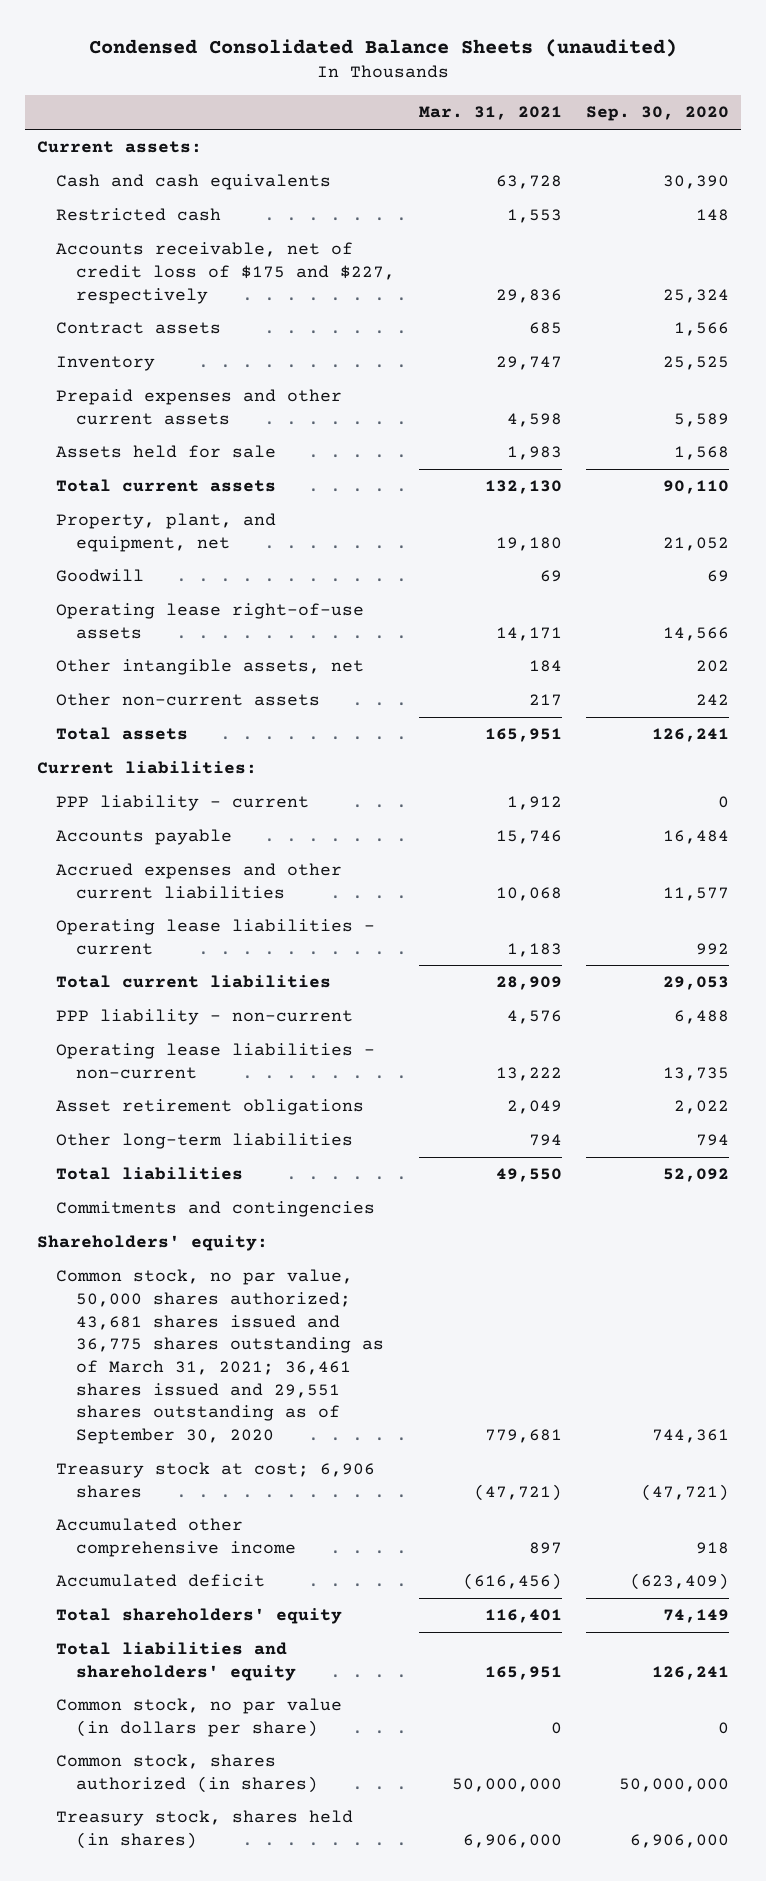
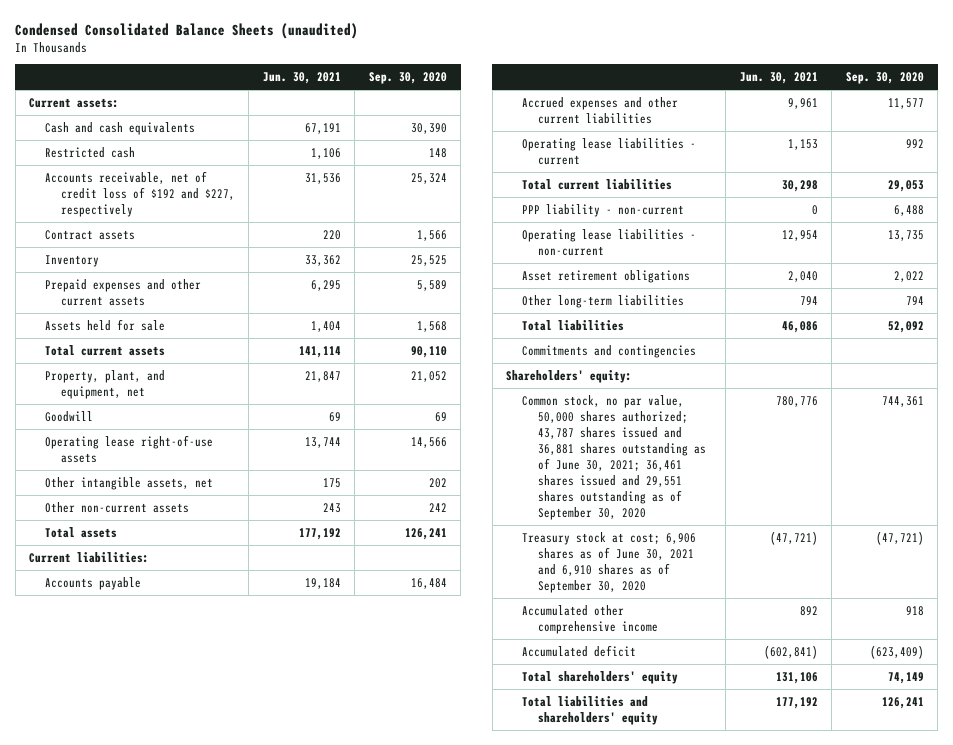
- | Mar. 31, 2021 | Sep. 30, 2020
+ | Jun. 30, 2021 | Sep. 30, 2020
- Accounts receivable, net of credit loss of $175 and $227, respectively | 29,836 | 25,324
+ Accounts receivable, net of credit loss of $192 and $227, respectively | 31,536 | 25,324
- PPP liability - current | 1,912 | 0
- Common stock, no par value, 50,000 shares authorized; 43,681 shares issued and 36,775 shares outstanding as of March 31, 2021; 36,461 shares issued and 29,551 shares outstanding as of September 30, 2020 | 779,681 | 744,361
- Treasury stock at cost; 6,906 shares | (47,721) | (47,721)
+ Common stock, no par value, 50,000 shares authorized; 43,787 shares issued and 36,881 shares outstanding as of June 30, 2021; 36,461 shares issued and 29,551 shares outstanding as of September 30, 2020 | 780,776 | 744,361
+ Treasury stock at cost; 6,906 shares as of June 30, 2021 and 6,910 shares as of September 30, 2020 | (47,721) | (47,721)
- Common stock, no par value (in dollars per share) | 0 | 0
- Common stock, shares authorized (in shares) | 50,000,000 | 50,000,000
- Treasury stock, shares held (in shares) | 6,906,000 | 6,906,000

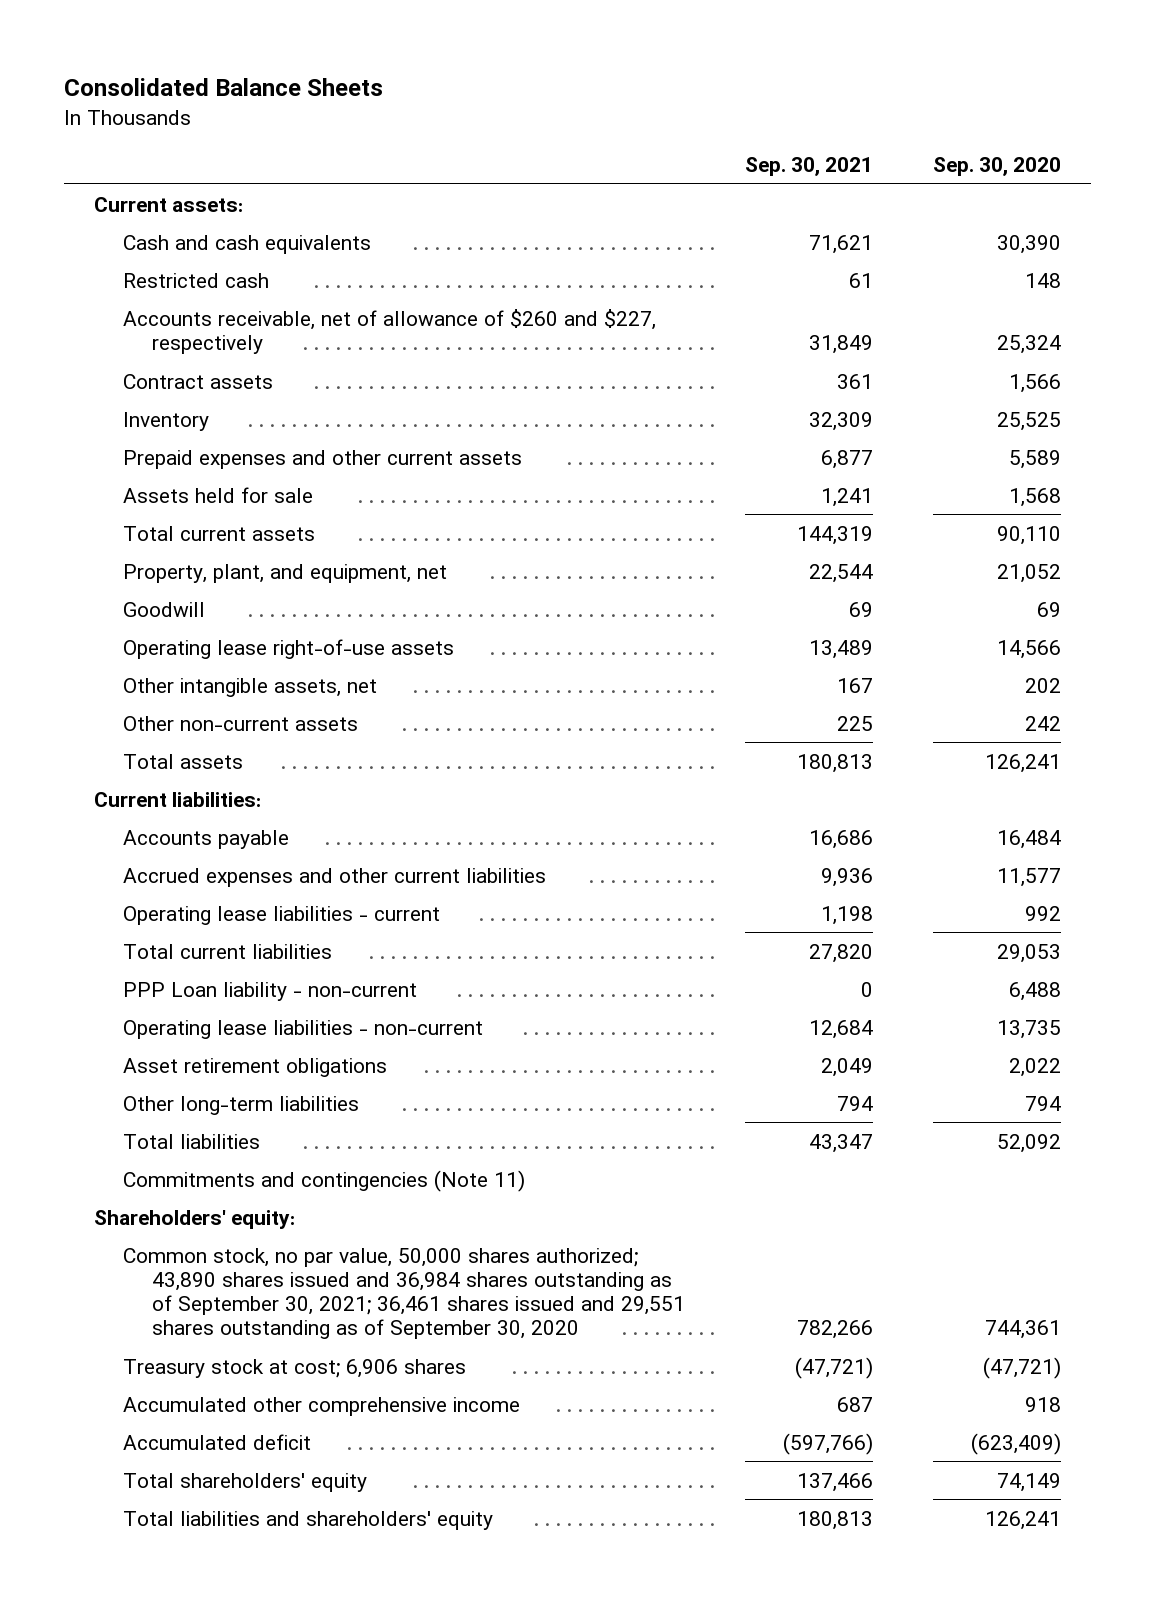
- Condensed Consolidated Balance Sheets (unaudited)
+ Consolidated Balance Sheets
- | Jun. 30, 2021 | Sep. 30, 2020
+ | Sep. 30, 2021 | Sep. 30, 2020
- Accounts receivable, net of credit loss of $192 and $227, respectively | 31,536 | 25,324
+ Accounts receivable, net of allowance of $260 and $227, respectively | 31,849 | 25,324
- PPP liability - non-current | 0 | 6,488
+ PPP Loan liability - non-current | 0 | 6,488
- Commitments and contingencies
+ Commitments and contingencies (Note 11)
- Common stock, no par value, 50,000 shares authorized; 43,787 shares issued and 36,881 shares outstanding as of June 30, 2021; 36,461 shares issued and 29,551 shares outstanding as of September 30, 2020 | 780,776 | 744,361
- Treasury stock at cost; 6,906 shares as of June 30, 2021 and 6,910 shares as of September 30, 2020 | (47,721) | (47,721)
+ Common stock, no par value, 50,000 shares authorized; 43,890 shares issued and 36,984 shares outstanding as of September 30, 2021; 36,461 shares issued and 29,551 shares outstanding as of September 30, 2020 | 782,266 | 744,361
+ Treasury stock at cost; 6,906 shares | (47,721) | (47,721)

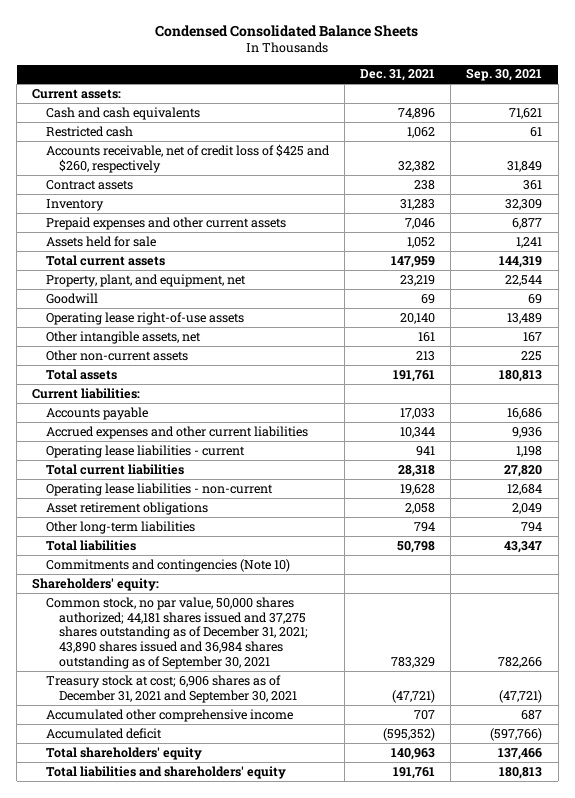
- Consolidated Balance Sheets
+ Condensed Consolidated Balance Sheets
- | Sep. 30, 2021 | Sep. 30, 2020
+ | Dec. 31, 2021 | Sep. 30, 2021
- Accounts receivable, net of allowance of $260 and $227, respectively | 31,849 | 25,324
+ Accounts receivable, net of credit loss of $425 and $260, respectively | 32,382 | 31,849
- PPP Loan liability - non-current | 0 | 6,488
- Commitments and contingencies (Note 11)
+ Commitments and contingencies (Note 10)
- Common stock, no par value, 50,000 shares authorized; 43,890 shares issued and 36,984 shares outstanding as of September 30, 2021; 36,461 shares issued and 29,551 shares outstanding as of September 30, 2020 | 782,266 | 744,361
- Treasury stock at cost; 6,906 shares | (47,721) | (47,721)
+ Common stock, no par value, 50,000 shares authorized; 44,181 shares issued and 37,275 shares outstanding as of December 31, 2021; 43,890 shares issued and 36,984 shares outstanding as of September 30, 2021 | 783,329 | 782,266
+ Treasury stock at cost; 6,906 shares as of December 31, 2021 and September 30, 2021 | (47,721) | (47,721)

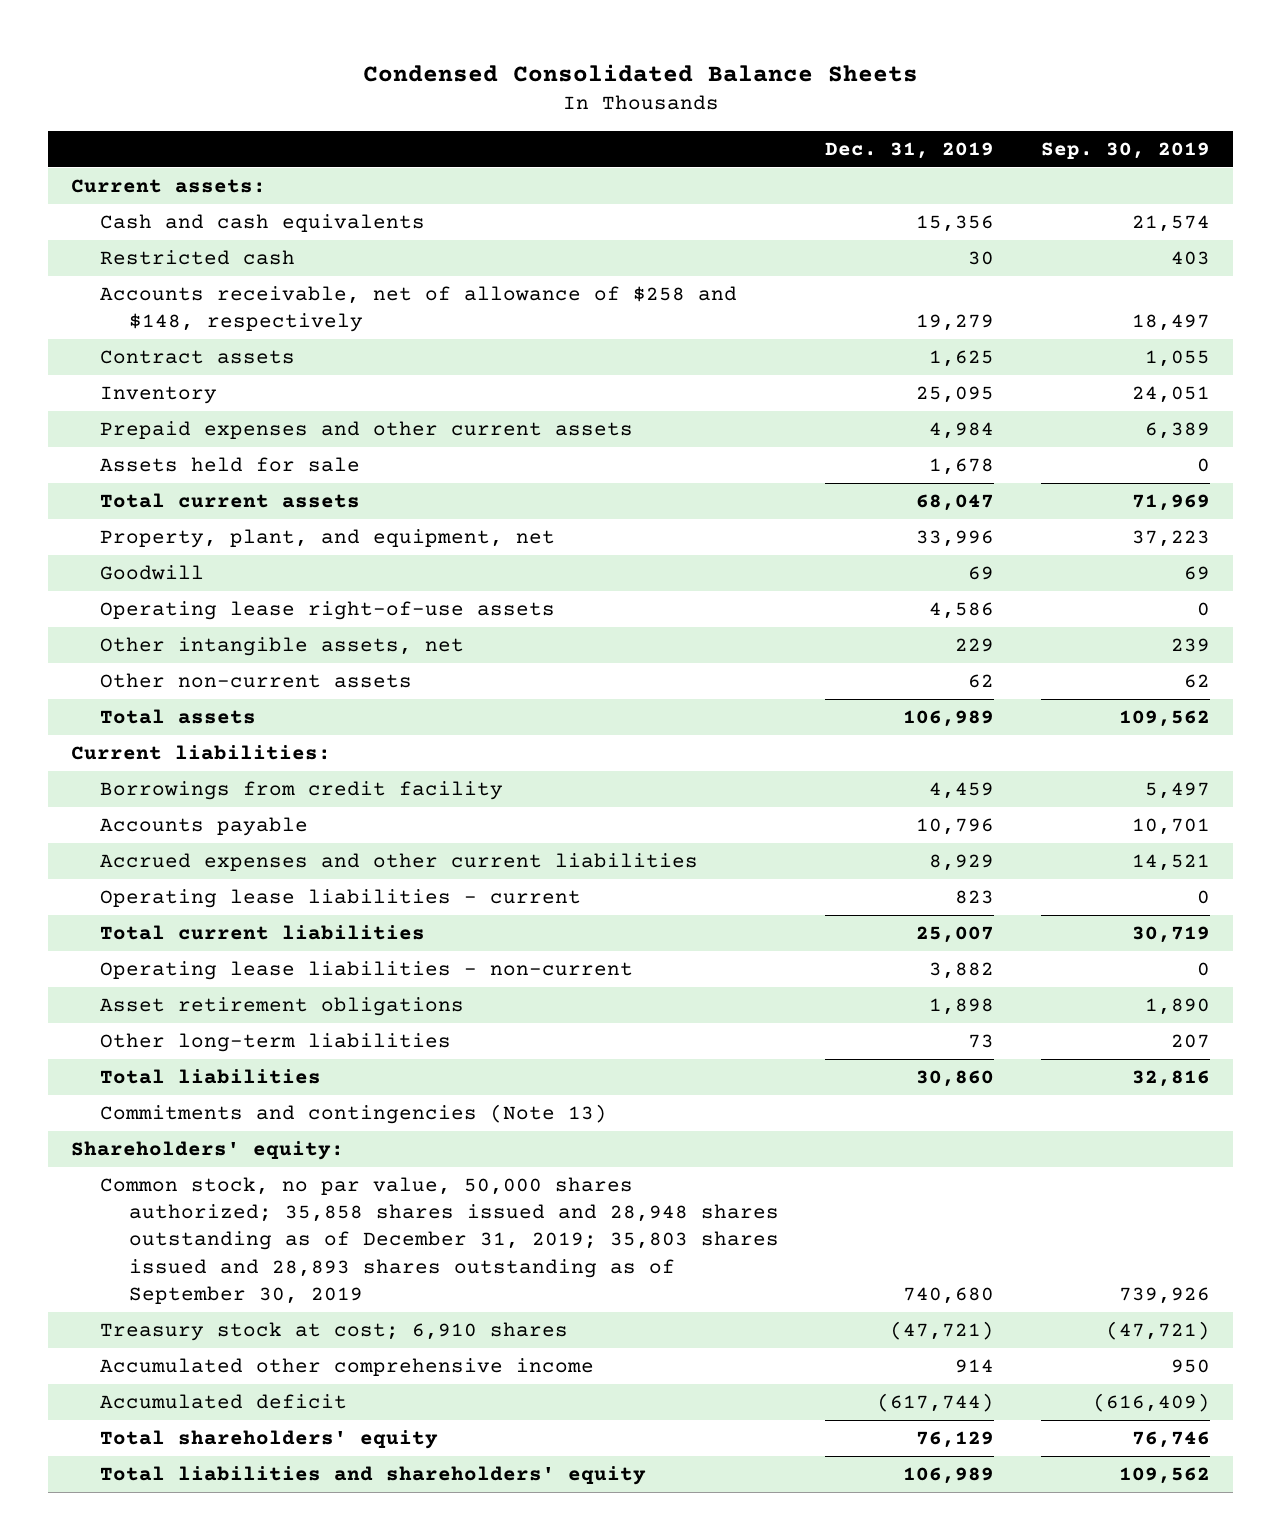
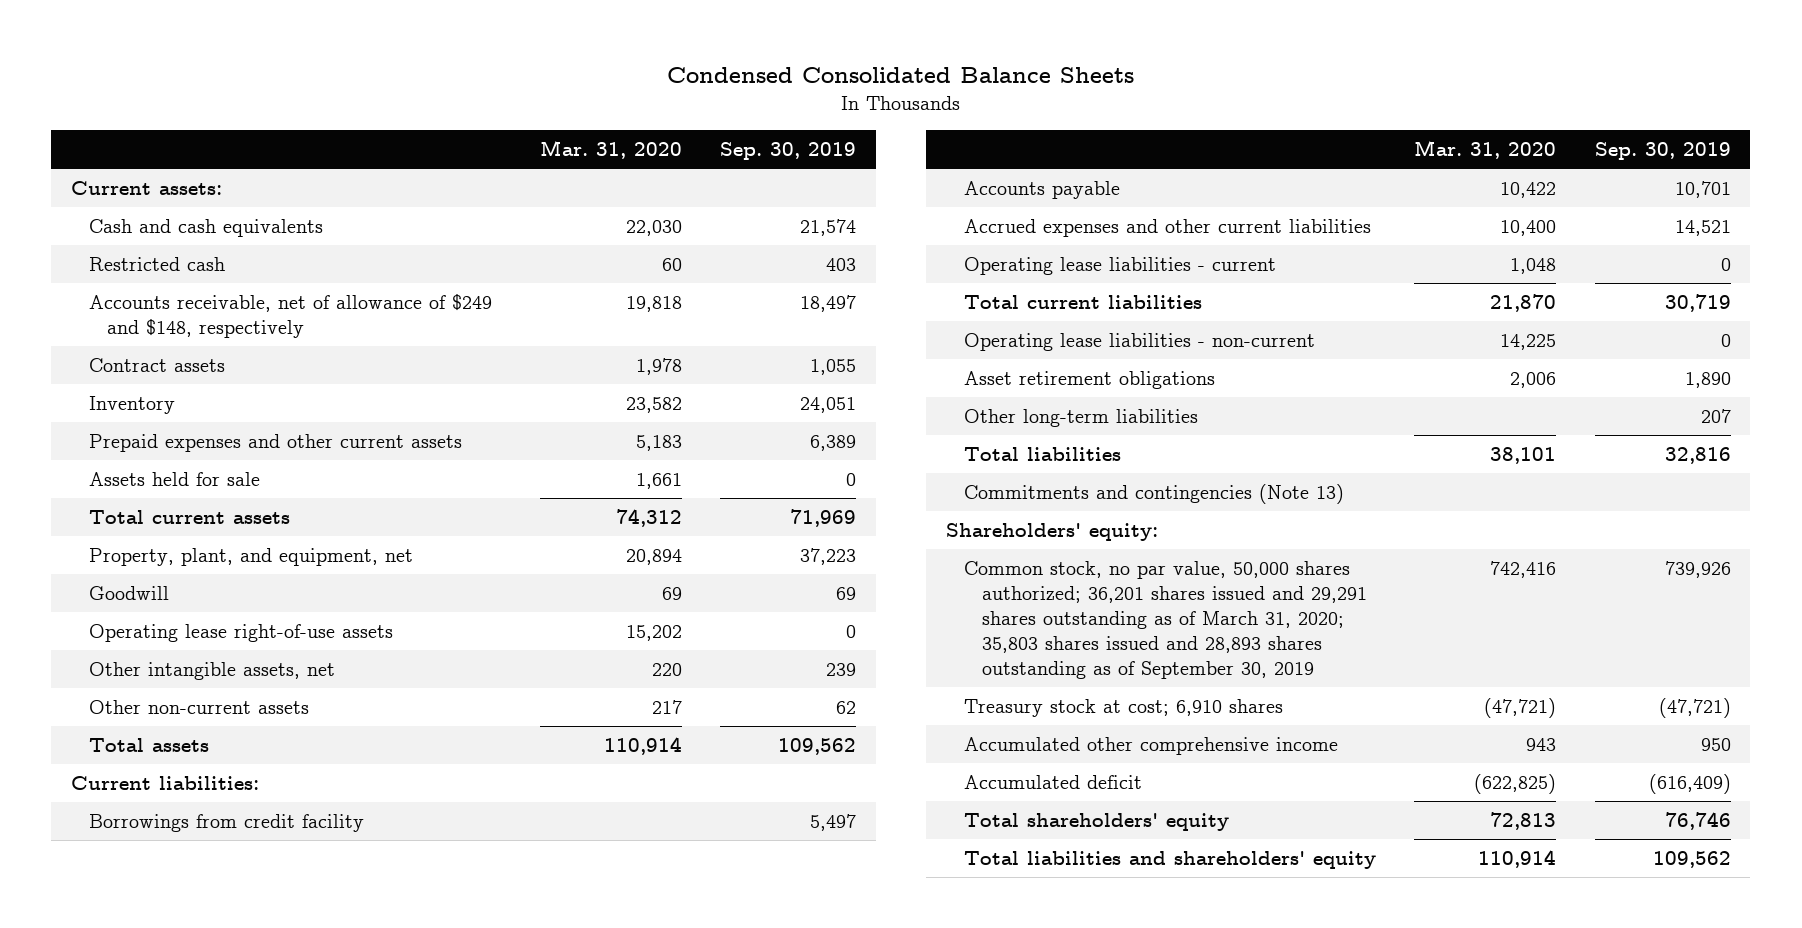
- | Dec. 31, 2019 | Sep. 30, 2019
+ | Mar. 31, 2020 | Sep. 30, 2019
- Accounts receivable, net of allowance of $258 and $148, respectively | 19,279 | 18,497
+ Accounts receivable, net of allowance of $249 and $148, respectively | 19,818 | 18,497
- Common stock, no par value, 50,000 shares authorized; 35,858 shares issued and 28,948 shares outstanding as of December 31, 2019; 35,803 shares issued and 28,893 shares outstanding as of September 30, 2019 | 740,680 | 739,926
+ Common stock, no par value, 50,000 shares authorized; 36,201 shares issued and 29,291 shares outstanding as of March 31, 2020; 35,803 shares issued and 28,893 shares outstanding as of September 30, 2019 | 742,416 | 739,926

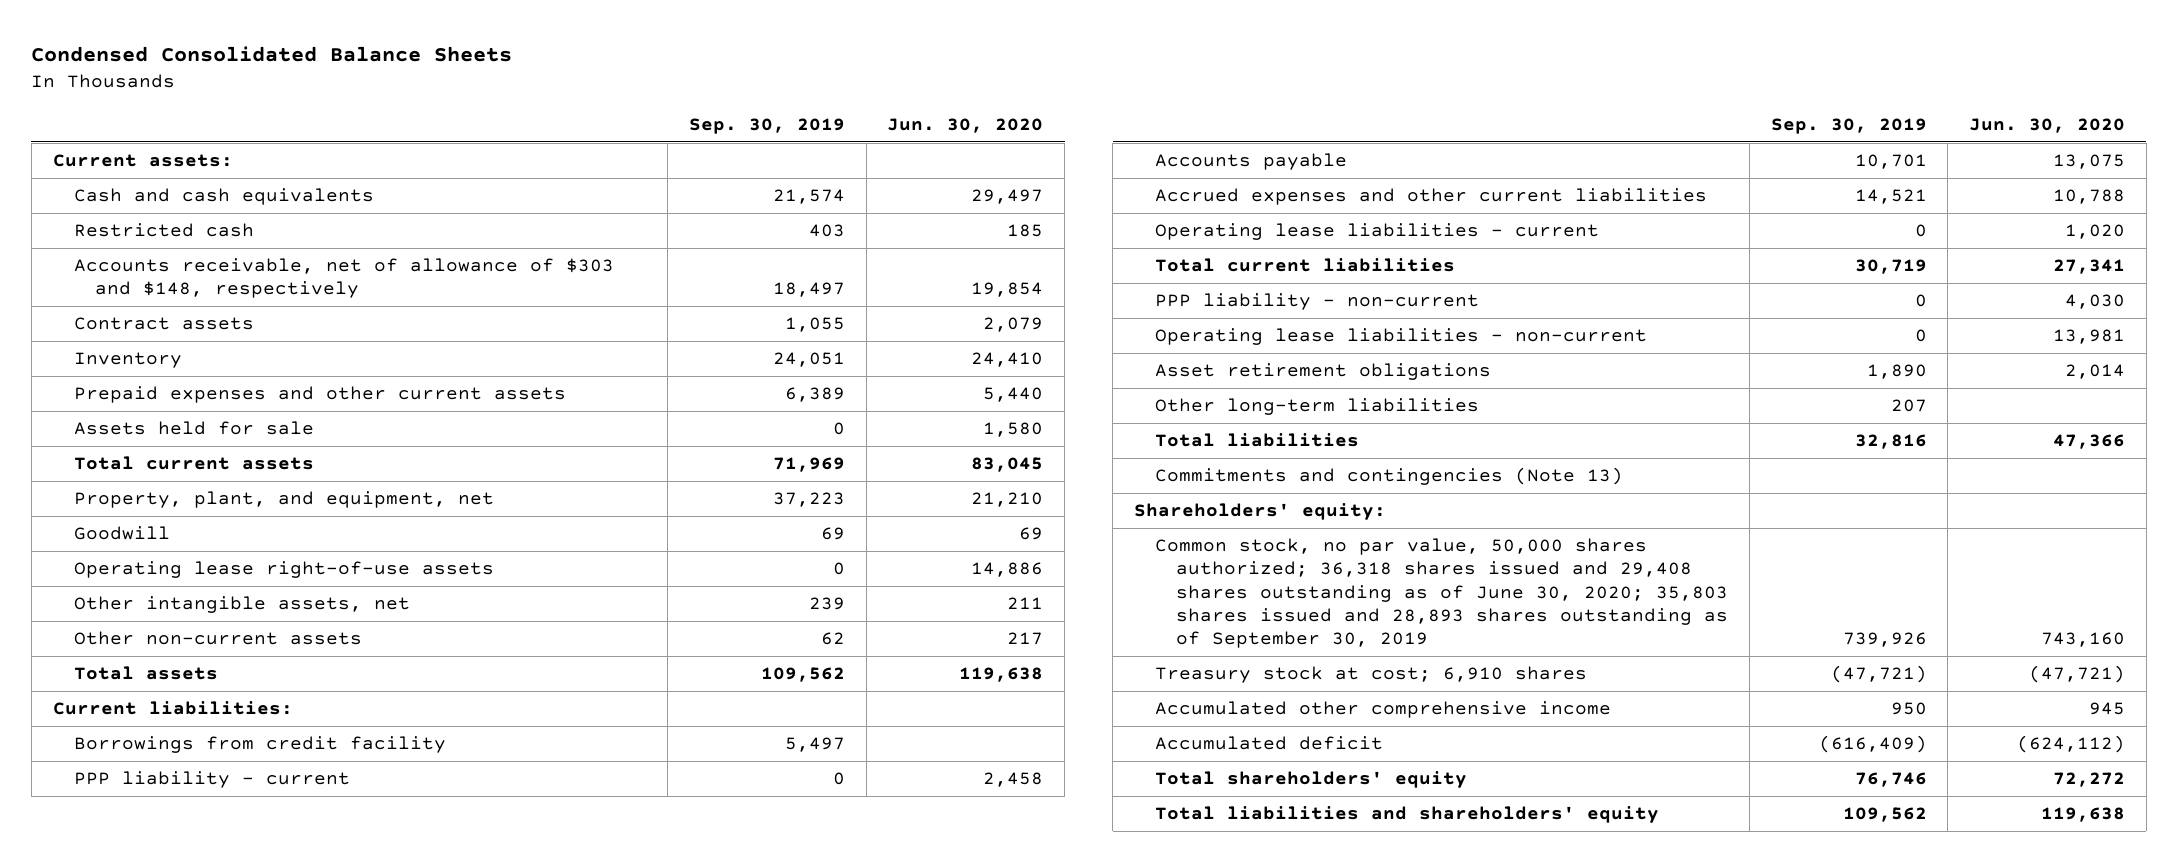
- | Mar. 31, 2020 | Sep. 30, 2019
+ | Sep. 30, 2019 | Jun. 30, 2020
- Accounts receivable, net of allowance of $249 and $148, respectively | 19,818 | 18,497
+ Accounts receivable, net of allowance of $303 and $148, respectively | 18,497 | 19,854
+ PPP liability - current | 0 | 2,458
+ PPP liability - non-current | 0 | 4,030
- Common stock, no par value, 50,000 shares authorized; 36,201 shares issued and 29,291 shares outstanding as of March 31, 2020; 35,803 shares issued and 28,893 shares outstanding as of September 30, 2019 | 742,416 | 739,926
+ Common stock, no par value, 50,000 shares authorized; 36,318 shares issued and 29,408 shares outstanding as of June 30, 2020; 35,803 shares issued and 28,893 shares outstanding as of September 30, 2019 | 739,926 | 743,160

